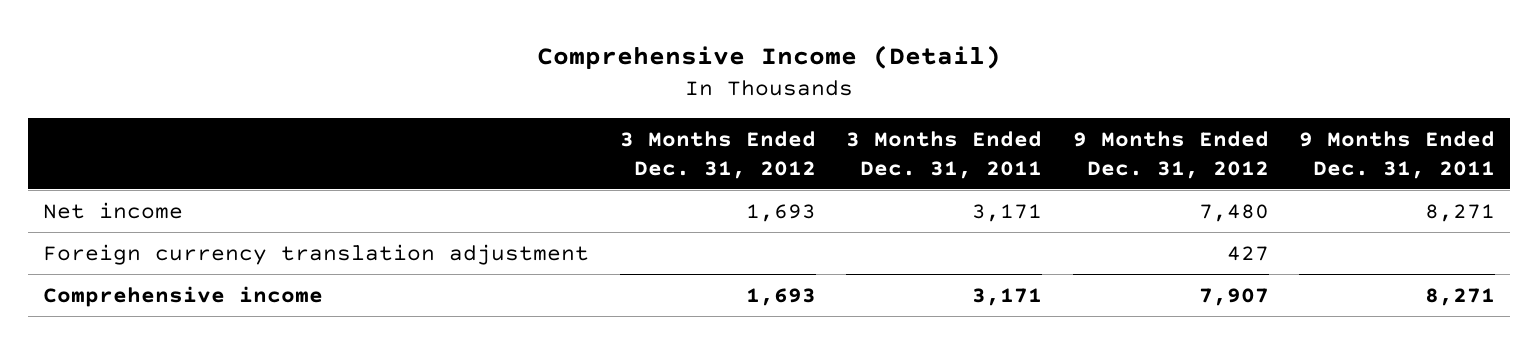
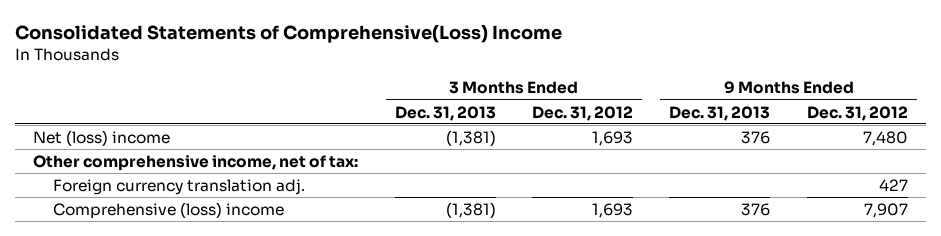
- Comprehensive Income (Detail)
+ Consolidated Statements of Comprehensive(Loss) Income
- | 3 Months Ended Dec. 31, 2012 | 3 Months Ended Dec. 31, 2011 | 9 Months Ended Dec. 31, 2012 | 9 Months Ended Dec. 31, 2011
+ | 3 Months Ended Dec. 31, 2013 | 3 Months Ended Dec. 31, 2012 | 9 Months Ended Dec. 31, 2013 | 9 Months Ended Dec. 31, 2012
- Net income | 1,693 | 3,171 | 7,480 | 8,271
- Foreign currency translation adjustment | | | 427 |
- Comprehensive income | 1,693 | 3,171 | 7,907 | 8,271
+ Net (loss) income | (1,381) | 1,693 | 376 | 7,480
+ Other comprehensive income, net of tax:
+ Foreign currency translation adj. | | | | 427
+ Comprehensive (loss) income | (1,381) | 1,693 | 376 | 7,907

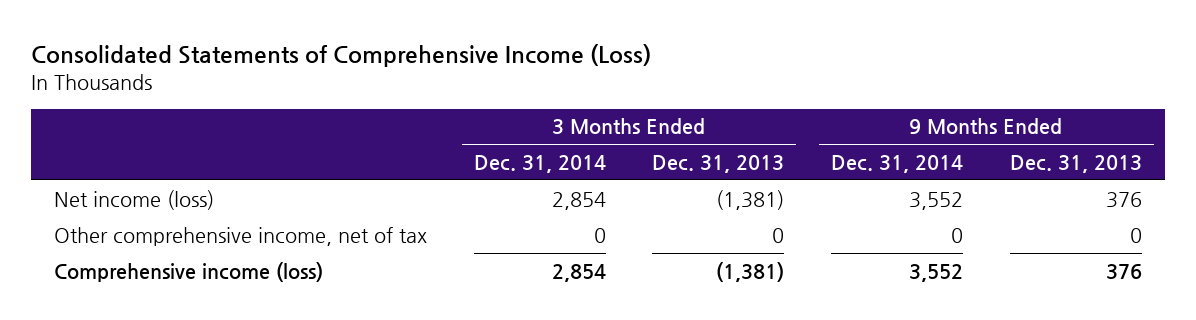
- Consolidated Statements of Comprehensive(Loss) Income
+ Consolidated Statements of Comprehensive Income (Loss)
- | 3 Months Ended Dec. 31, 2013 | 3 Months Ended Dec. 31, 2012 | 9 Months Ended Dec. 31, 2013 | 9 Months Ended Dec. 31, 2012
+ | 3 Months Ended Dec. 31, 2014 | 3 Months Ended Dec. 31, 2013 | 9 Months Ended Dec. 31, 2014 | 9 Months Ended Dec. 31, 2013
- Net (loss) income | (1,381) | 1,693 | 376 | 7,480
- Other comprehensive income, net of tax:
- Foreign currency translation adj. | | | | 427
- Comprehensive (loss) income | (1,381) | 1,693 | 376 | 7,907
+ Net income (loss) | 2,854 | (1,381) | 3,552 | 376
+ Other comprehensive income, net of tax | 0 | 0 | 0 | 0
+ Comprehensive income (loss) | 2,854 | (1,381) | 3,552 | 376

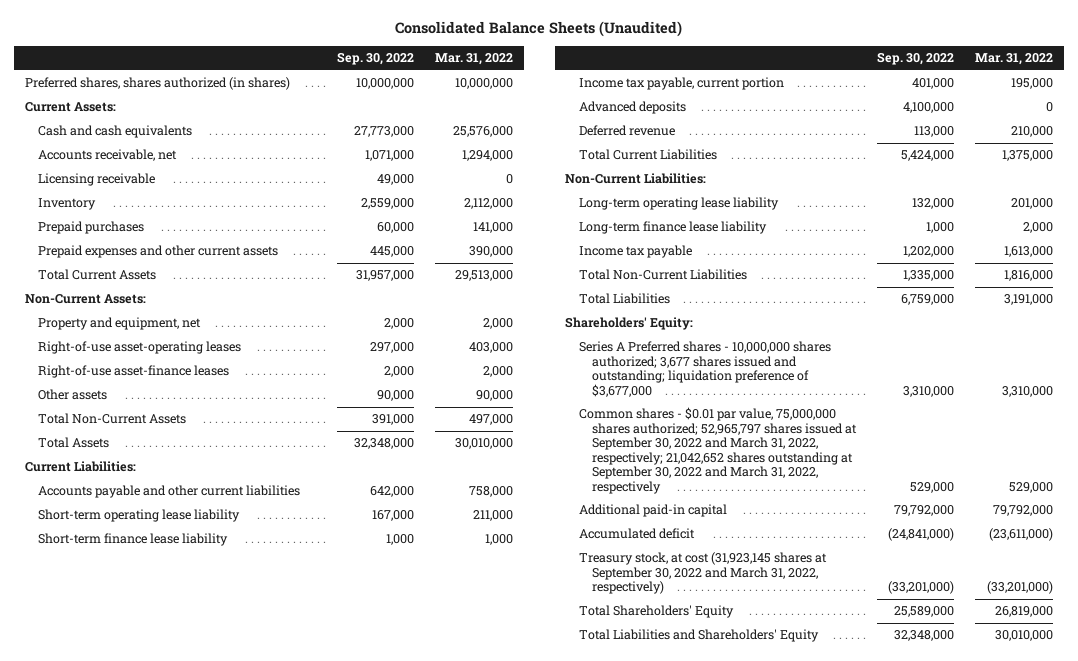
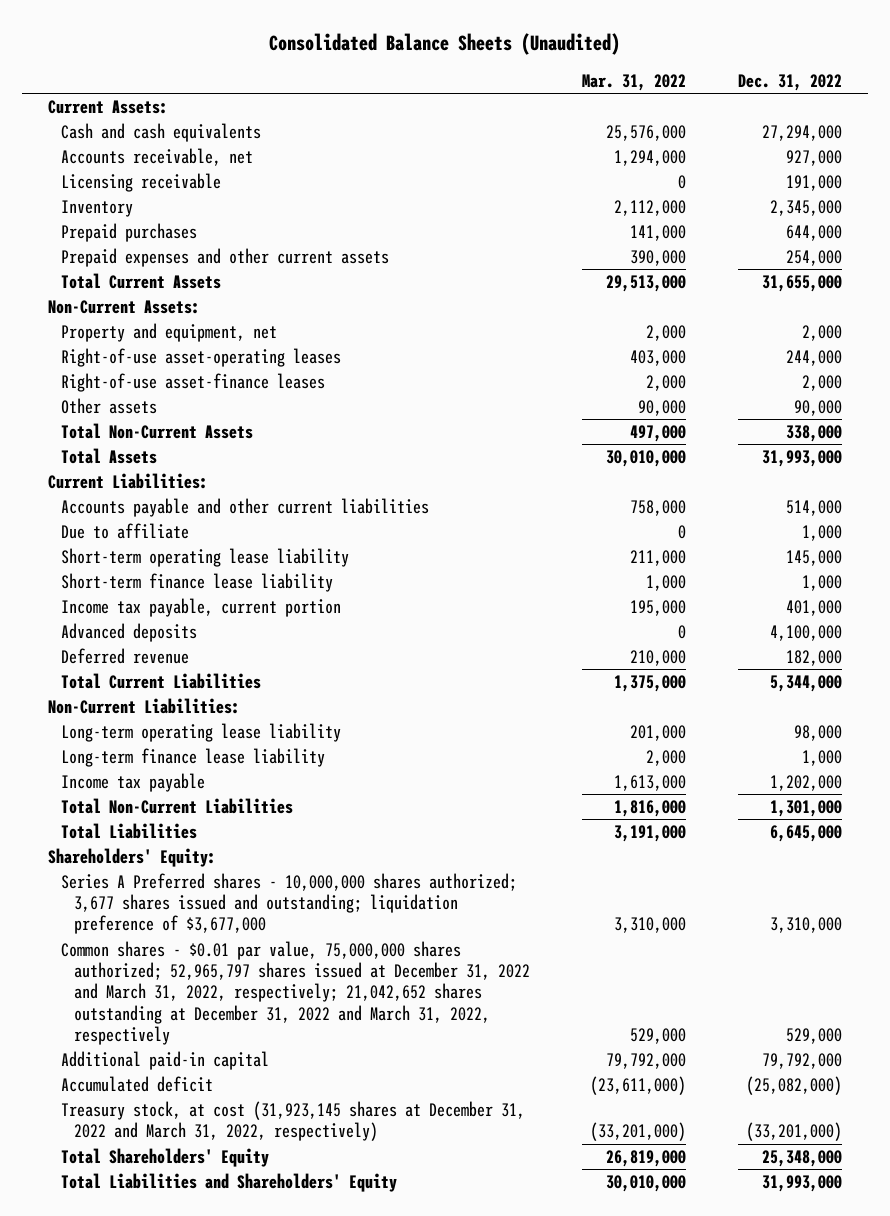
- | Sep. 30, 2022 | Mar. 31, 2022
+ | Mar. 31, 2022 | Dec. 31, 2022
- Preferred shares, shares authorized (in shares) | 10,000,000 | 10,000,000
+ Due to affiliate | 0 | 1,000
- Common shares - $0.01 par value, 75,000,000 shares authorized; 52,965,797 shares issued at September 30, 2022 and March 31, 2022, respectively; 21,042,652 shares outstanding at September 30, 2022 and March 31, 2022, respectively | 529,000 | 529,000
+ Common shares - $0.01 par value, 75,000,000 shares authorized; 52,965,797 shares issued at December 31, 2022 and March 31, 2022, respectively; 21,042,652 shares outstanding at December 31, 2022 and March 31, 2022, respectively | 529,000 | 529,000
- Treasury stock, at cost (31,923,145 shares at September 30, 2022 and March 31, 2022, respectively) | (33,201,000) | (33,201,000)
+ Treasury stock, at cost (31,923,145 shares at December 31, 2022 and March 31, 2022, respectively) | (33,201,000) | (33,201,000)

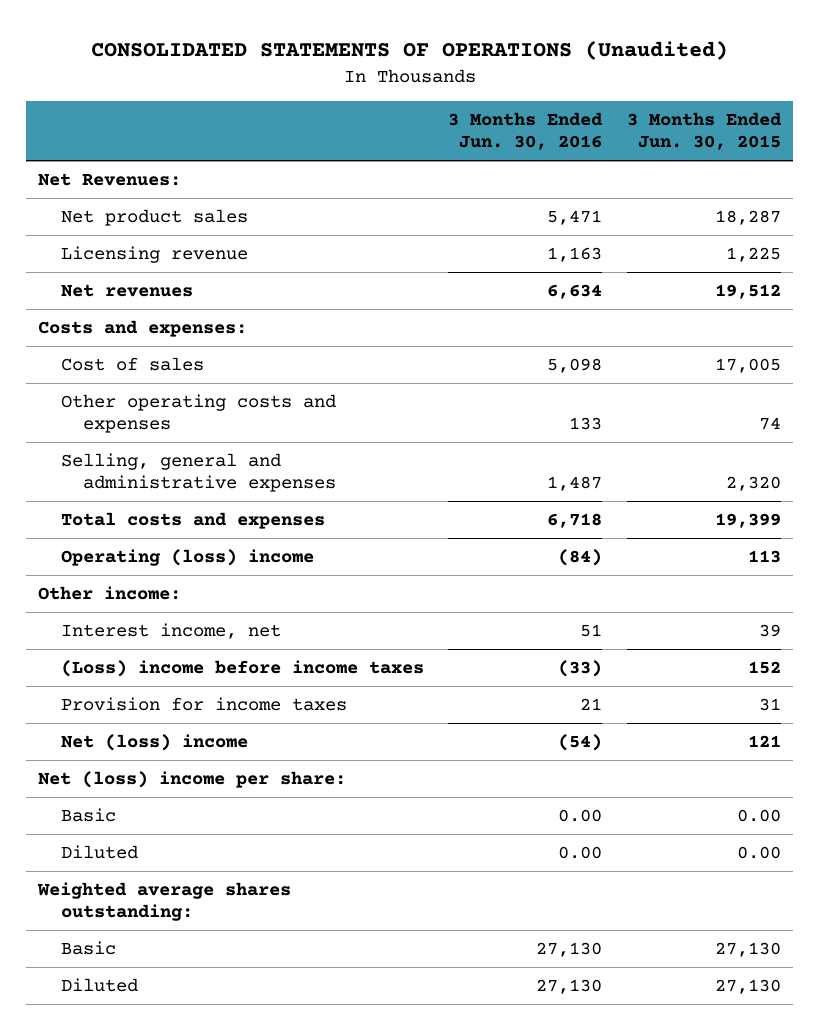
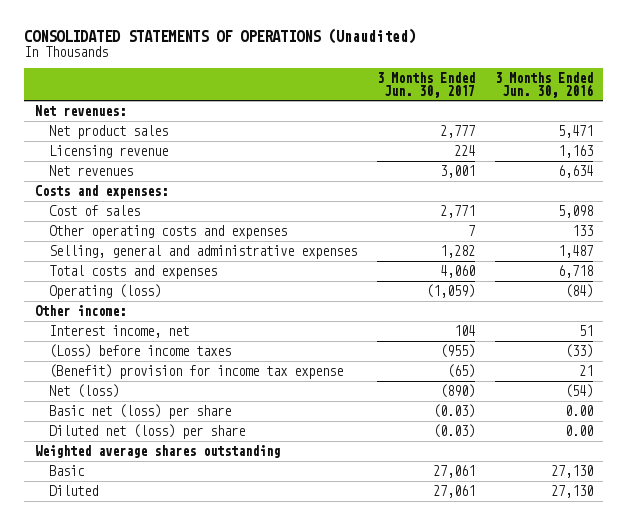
- | 3 Months Ended Jun. 30, 2016 | 3 Months Ended Jun. 30, 2015
+ | 3 Months Ended Jun. 30, 2017 | 3 Months Ended Jun. 30, 2016
- Net Revenues:
+ Net revenues:
- Operating (loss) income | (84) | 113
+ Operating (loss) | (1,059) | (84)
- (Loss) income before income taxes | (33) | 152
- Provision for income taxes | 21 | 31
- Net (loss) income | (54) | 121
- Net (loss) income per share:
- Basic | 0.00 | 0.00
- Diluted | 0.00 | 0.00
- Weighted average shares outstanding:
+ (Loss) before income taxes | (955) | (33)
+ (Benefit) provision for income tax expense | (65) | 21
+ Net (loss) | (890) | (54)
+ Basic net (loss) per share | (0.03) | 0.00
+ Diluted net (loss) per share | (0.03) | 0.00
+ Weighted average shares outstanding

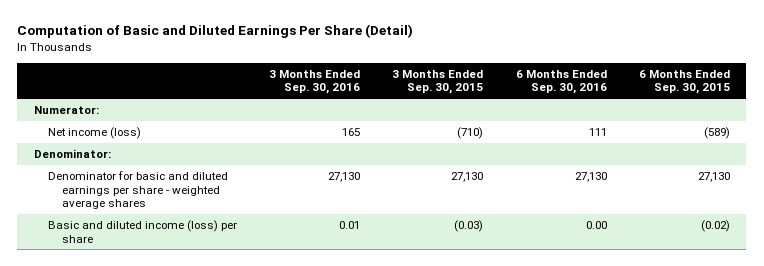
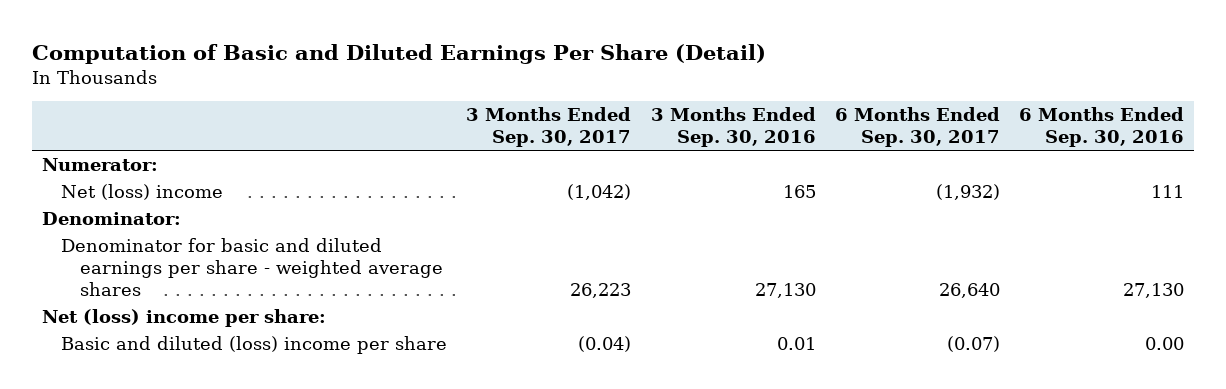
- | 3 Months Ended Sep. 30, 2016 | 3 Months Ended Sep. 30, 2015 | 6 Months Ended Sep. 30, 2016 | 6 Months Ended Sep. 30, 2015
+ | 3 Months Ended Sep. 30, 2017 | 3 Months Ended Sep. 30, 2016 | 6 Months Ended Sep. 30, 2017 | 6 Months Ended Sep. 30, 2016
- Net income (loss) | 165 | (710) | 111 | (589)
+ Net (loss) income | (1,042) | 165 | (1,932) | 111
- Basic and diluted income (loss) per share | 0.01 | (0.03) | 0.00 | (0.02)
+ Net (loss) income per share:
+ Basic and diluted (loss) income per share | (0.04) | 0.01 | (0.07) | 0.00

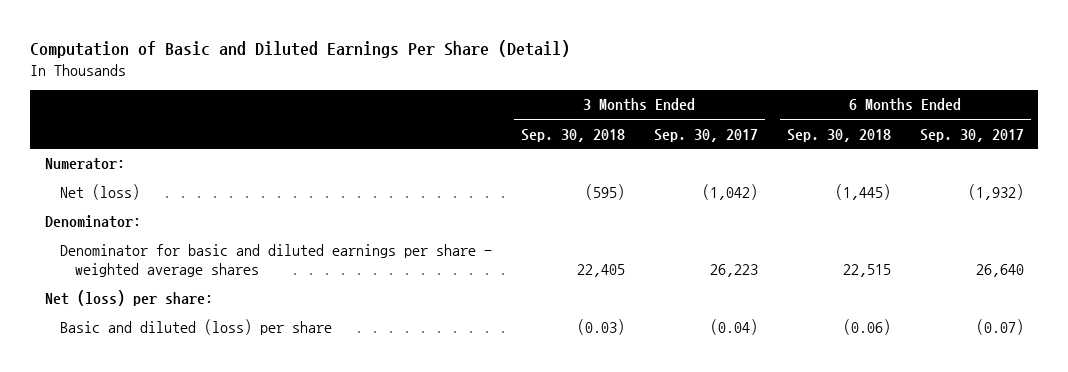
- | 3 Months Ended Sep. 30, 2017 | 3 Months Ended Sep. 30, 2016 | 6 Months Ended Sep. 30, 2017 | 6 Months Ended Sep. 30, 2016
+ | 3 Months Ended Sep. 30, 2018 | 3 Months Ended Sep. 30, 2017 | 6 Months Ended Sep. 30, 2018 | 6 Months Ended Sep. 30, 2017
- Net (loss) income | (1,042) | 165 | (1,932) | 111
+ Net (loss) | (595) | (1,042) | (1,445) | (1,932)
- Net (loss) income per share:
- Basic and diluted (loss) income per share | (0.04) | 0.01 | (0.07) | 0.00
+ Net (loss) per share:
+ Basic and diluted (loss) per share | (0.03) | (0.04) | (0.06) | (0.07)

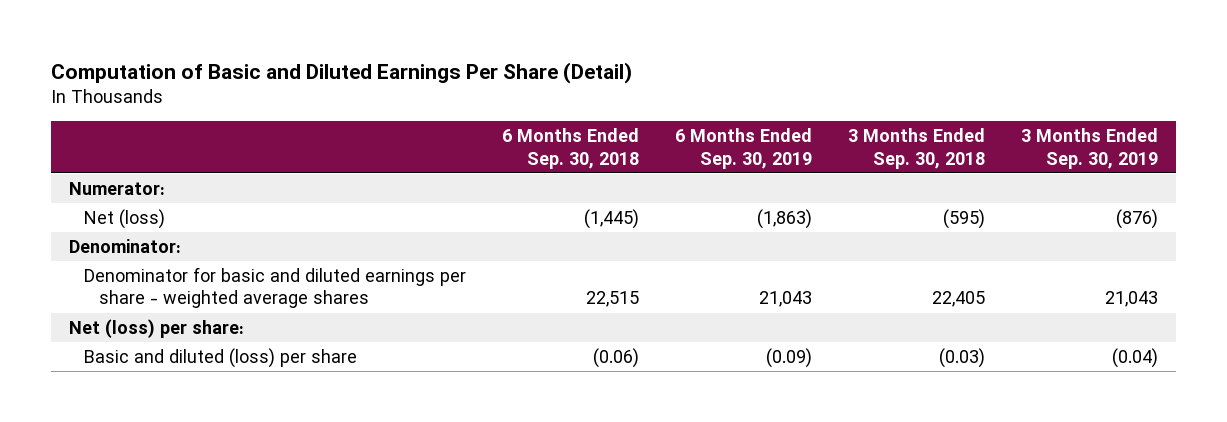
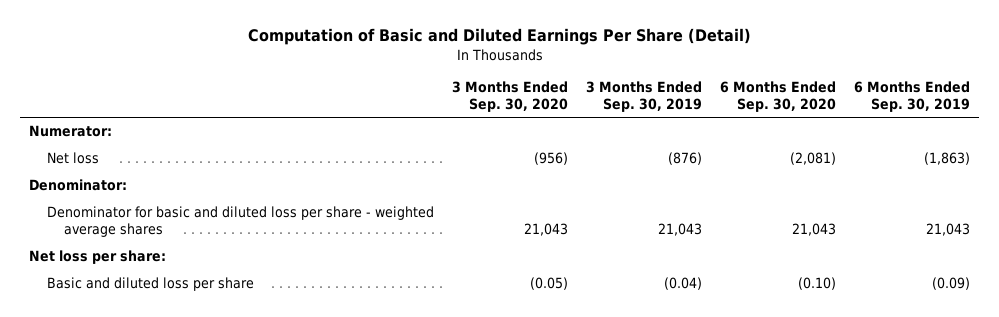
- | 6 Months Ended Sep. 30, 2018 | 6 Months Ended Sep. 30, 2019 | 3 Months Ended Sep. 30, 2018 | 3 Months Ended Sep. 30, 2019
+ | 3 Months Ended Sep. 30, 2020 | 3 Months Ended Sep. 30, 2019 | 6 Months Ended Sep. 30, 2020 | 6 Months Ended Sep. 30, 2019
- Net (loss) | (1,445) | (1,863) | (595) | (876)
+ Net loss | (956) | (876) | (2,081) | (1,863)
- Denominator for basic and diluted earnings per share - weighted average shares | 22,515 | 21,043 | 22,405 | 21,043
- Net (loss) per share:
- Basic and diluted (loss) per share | (0.06) | (0.09) | (0.03) | (0.04)
+ Denominator for basic and diluted loss per share - weighted average shares | 21,043 | 21,043 | 21,043 | 21,043
+ Net loss per share:
+ Basic and diluted loss per share | (0.05) | (0.04) | (0.10) | (0.09)

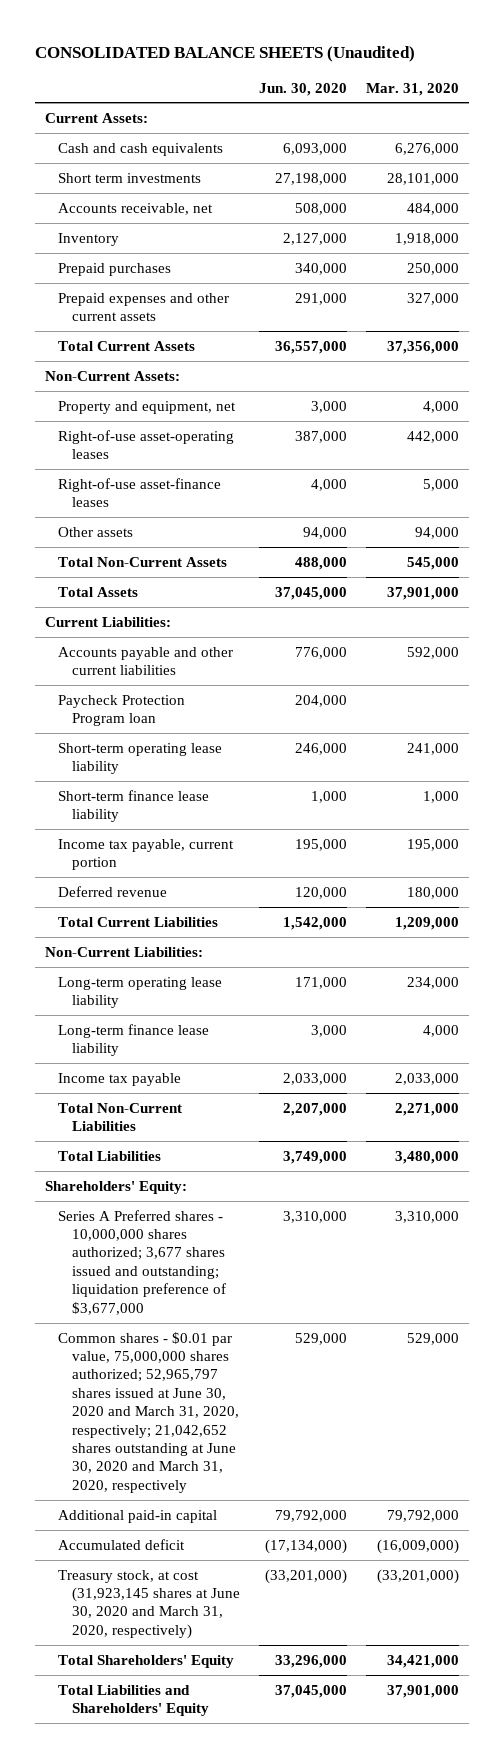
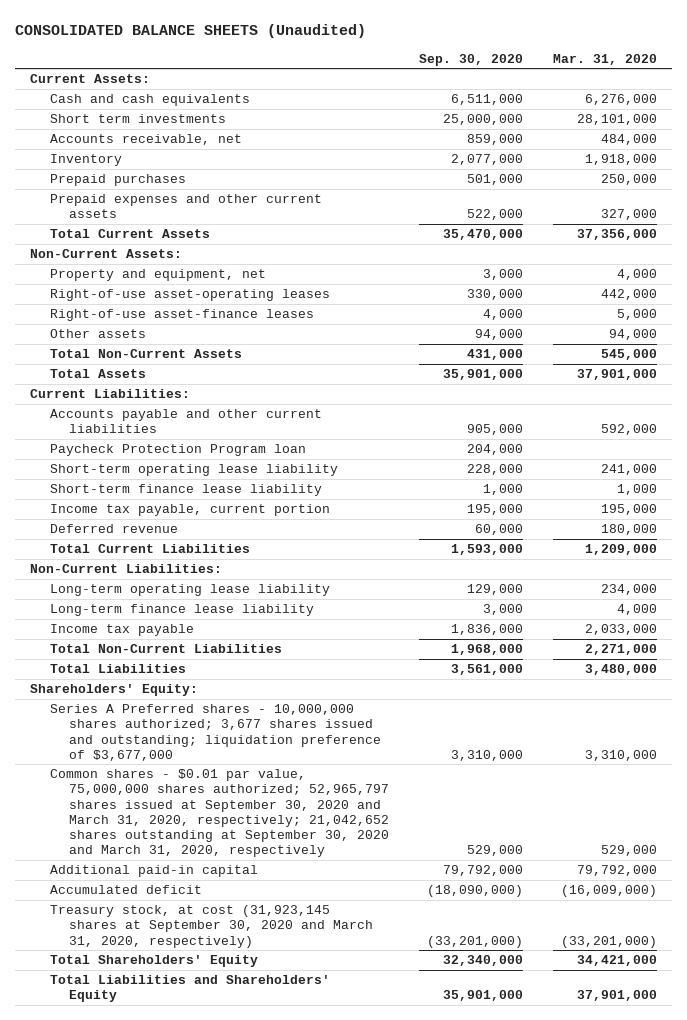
- | Jun. 30, 2020 | Mar. 31, 2020
+ | Sep. 30, 2020 | Mar. 31, 2020
- Common shares - $0.01 par value, 75,000,000 shares authorized; 52,965,797 shares issued at June 30, 2020 and March 31, 2020, respectively; 21,042,652 shares outstanding at June 30, 2020 and March 31, 2020, respectively | 529,000 | 529,000
+ Common shares - $0.01 par value, 75,000,000 shares authorized; 52,965,797 shares issued at September 30, 2020 and March 31, 2020, respectively; 21,042,652 shares outstanding at September 30, 2020 and March 31, 2020, respectively | 529,000 | 529,000
- Treasury stock, at cost (31,923,145 shares at June 30, 2020 and March 31, 2020, respectively) | (33,201,000) | (33,201,000)
+ Treasury stock, at cost (31,923,145 shares at September 30, 2020 and March 31, 2020, respectively) | (33,201,000) | (33,201,000)

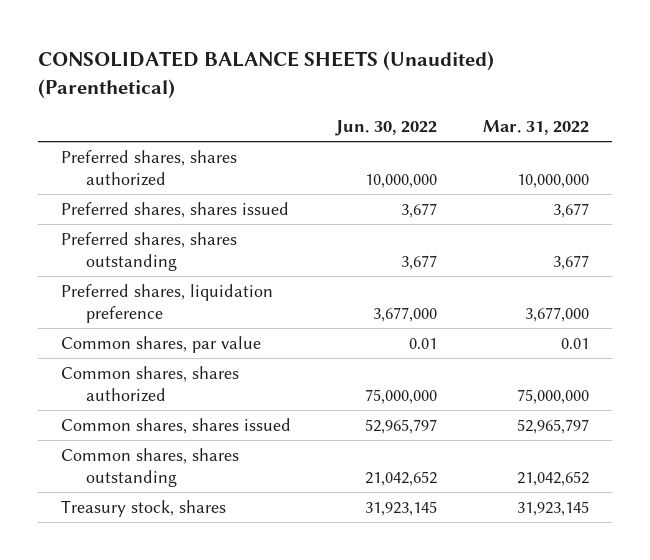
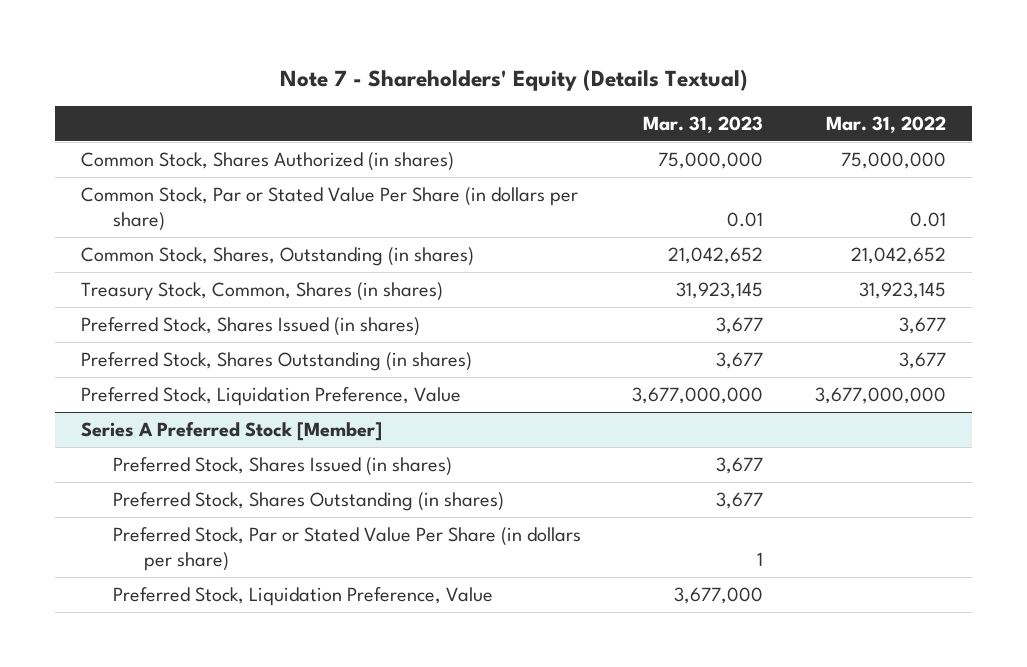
- CONSOLIDATED BALANCE SHEETS (Unaudited) (Parenthetical)
+ Note 7 - Shareholders' Equity (Details Textual)
- | Jun. 30, 2022 | Mar. 31, 2022
+ | Mar. 31, 2023 | Mar. 31, 2022
- Preferred shares, shares authorized | 10,000,000 | 10,000,000
- Preferred shares, shares issued | 3,677 | 3,677
- Preferred shares, shares outstanding | 3,677 | 3,677
- Preferred shares, liquidation preference | 3,677,000 | 3,677,000
- Common shares, par value | 0.01 | 0.01
- Common shares, shares authorized | 75,000,000 | 75,000,000
- Common shares, shares issued | 52,965,797 | 52,965,797
- Common shares, shares outstanding | 21,042,652 | 21,042,652
- Treasury stock, shares | 31,923,145 | 31,923,145
+ Common Stock, Shares Authorized (in shares) | 75,000,000 | 75,000,000
+ Common Stock, Par or Stated Value Per Share (in dollars per share) | 0.01 | 0.01
+ Common Stock, Shares, Outstanding (in shares) | 21,042,652 | 21,042,652
+ Treasury Stock, Common, Shares (in shares) | 31,923,145 | 31,923,145
+ Preferred Stock, Shares Issued (in shares) | 3,677 | 3,677
+ Preferred Stock, Shares Outstanding (in shares) | 3,677 | 3,677
+ Preferred Stock, Liquidation Preference, Value | 3,677,000,000 | 3,677,000,000
+ Series A Preferred Stock [Member]
+ Preferred Stock, Shares Issued (in shares) | 3,677 |
+ Preferred Stock, Shares Outstanding (in shares) | 3,677 |
+ Preferred Stock, Par or Stated Value Per Share (in dollars per share) | 1 |
+ Preferred Stock, Liquidation Preference, Value | 3,677,000 |

